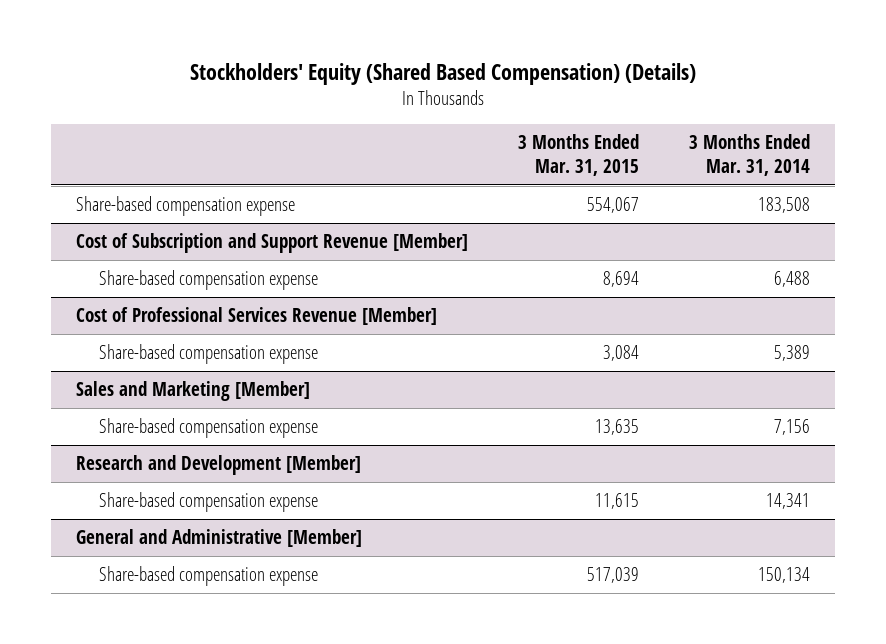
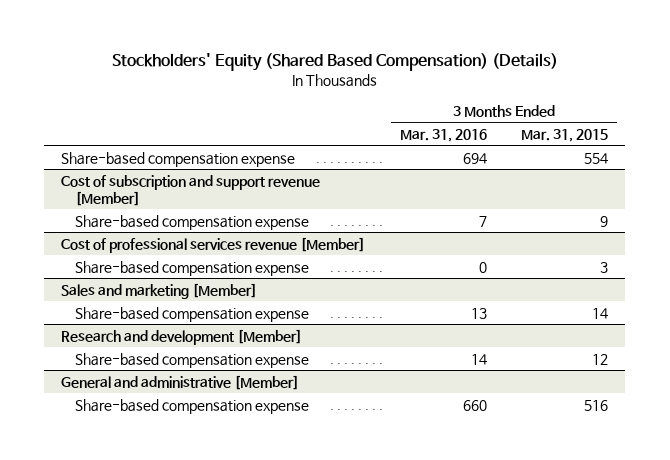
- | 3 Months Ended Mar. 31, 2015 | 3 Months Ended Mar. 31, 2014
+ | 3 Months Ended Mar. 31, 2016 | 3 Months Ended Mar. 31, 2015
- Share-based compensation expense | 554,067 | 183,508
- Cost of Subscription and Support Revenue [Member]
- Share-based compensation expense | 8,694 | 6,488
- Cost of Professional Services Revenue [Member]
- Share-based compensation expense | 3,084 | 5,389
- Sales and Marketing [Member]
- Share-based compensation expense | 13,635 | 7,156
- Research and Development [Member]
- Share-based compensation expense | 11,615 | 14,341
- General and Administrative [Member]
- Share-based compensation expense | 517,039 | 150,134
+ Share-based compensation expense | 694 | 554
+ Cost of subscription and support revenue [Member]
+ Share-based compensation expense | 7 | 9
+ Cost of professional services revenue [Member]
+ Share-based compensation expense | 0 | 3
+ Sales and marketing [Member]
+ Share-based compensation expense | 13 | 14
+ Research and development [Member]
+ Share-based compensation expense | 14 | 12
+ General and administrative [Member]
+ Share-based compensation expense | 660 | 516

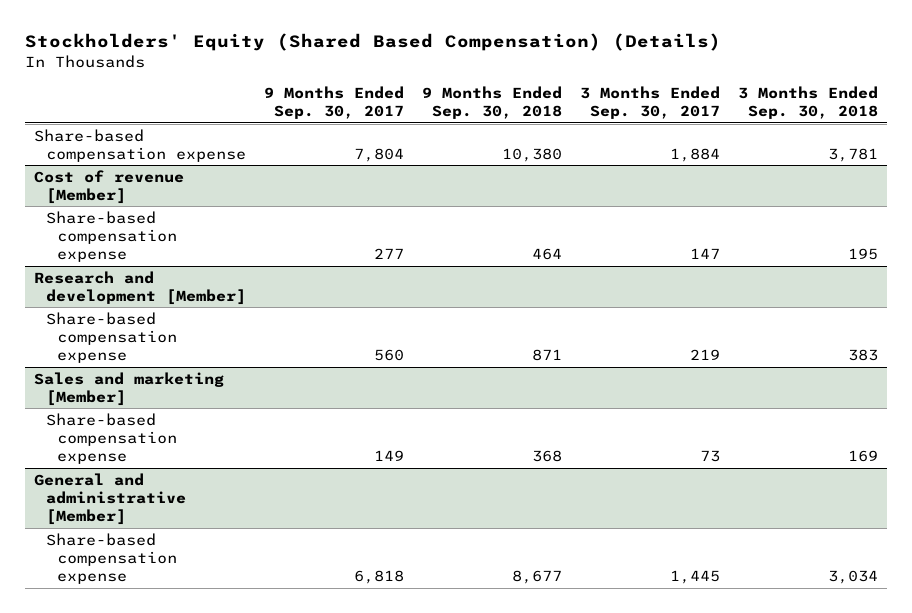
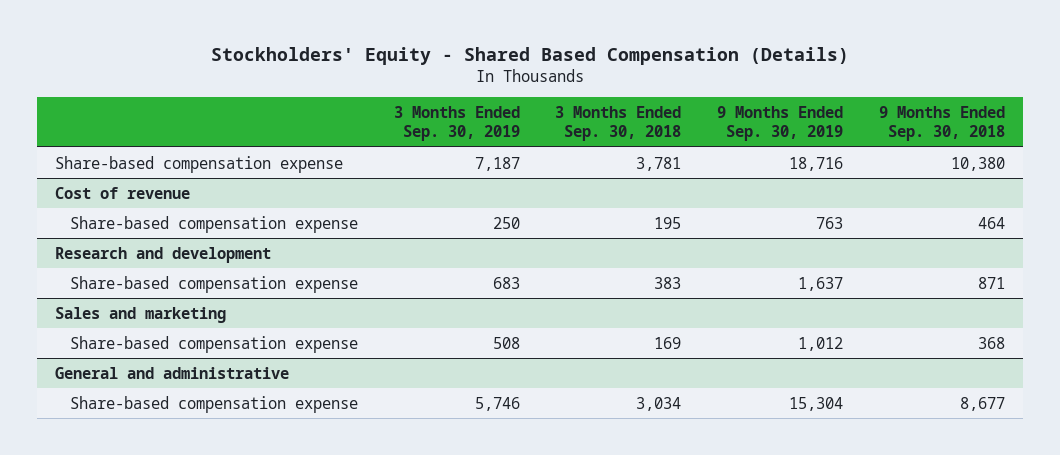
- Stockholders' Equity (Shared Based Compensation) (Details)
+ Stockholders' Equity - Shared Based Compensation (Details)
- | 9 Months Ended Sep. 30, 2017 | 9 Months Ended Sep. 30, 2018 | 3 Months Ended Sep. 30, 2017 | 3 Months Ended Sep. 30, 2018
+ | 3 Months Ended Sep. 30, 2019 | 3 Months Ended Sep. 30, 2018 | 9 Months Ended Sep. 30, 2019 | 9 Months Ended Sep. 30, 2018
- Cost of revenue [Member]
+ Cost of revenue
- Research and development [Member]
+ Research and development
- Sales and marketing [Member]
+ Sales and marketing
- General and administrative [Member]
+ General and administrative

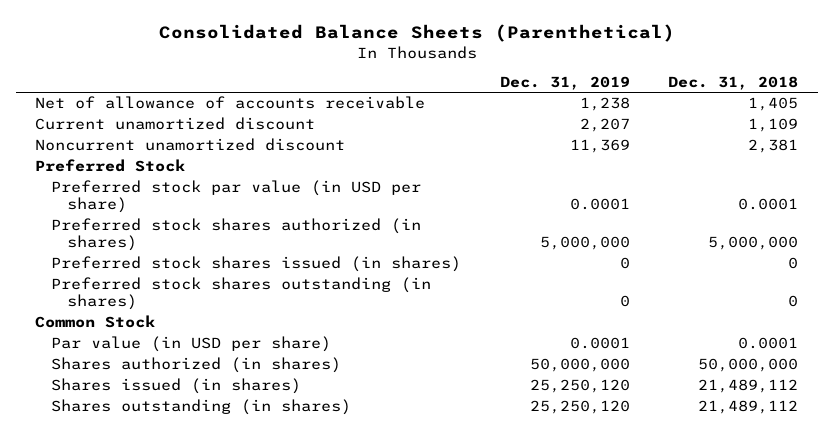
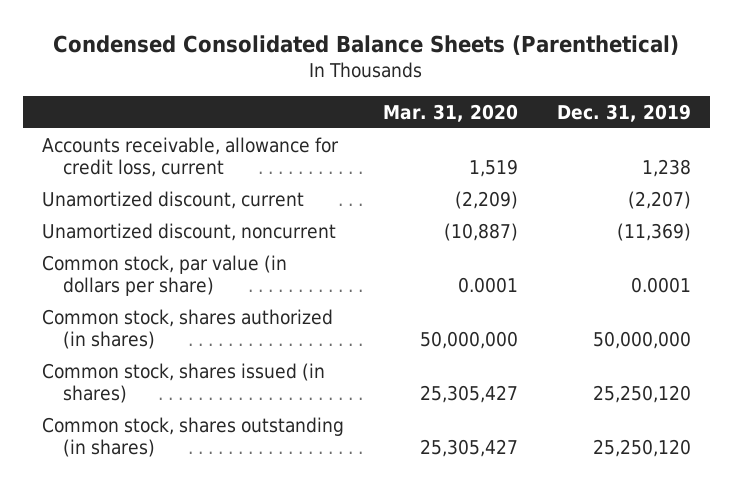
- Consolidated Balance Sheets (Parenthetical)
+ Condensed Consolidated Balance Sheets (Parenthetical)
- | Dec. 31, 2019 | Dec. 31, 2018
+ | Mar. 31, 2020 | Dec. 31, 2019
- Net of allowance of accounts receivable | 1,238 | 1,405
- Current unamortized discount | 2,207 | 1,109
- Noncurrent unamortized discount | 11,369 | 2,381
- Preferred Stock
- Preferred stock par value (in USD per share) | 0.0001 | 0.0001
- Preferred stock shares authorized (in shares) | 5,000,000 | 5,000,000
- Preferred stock shares issued (in shares) | 0 | 0
- Preferred stock shares outstanding (in shares) | 0 | 0
- Common Stock
- Par value (in USD per share) | 0.0001 | 0.0001
- Shares authorized (in shares) | 50,000,000 | 50,000,000
- Shares issued (in shares) | 25,250,120 | 21,489,112
- Shares outstanding (in shares) | 25,250,120 | 21,489,112
+ Accounts receivable, allowance for credit loss, current | 1,519 | 1,238
+ Unamortized discount, current | (2,209) | (2,207)
+ Unamortized discount, noncurrent | (10,887) | (11,369)
+ Common stock, par value (in dollars per share) | 0.0001 | 0.0001
+ Common stock, shares authorized (in shares) | 50,000,000 | 50,000,000
+ Common stock, shares issued (in shares) | 25,305,427 | 25,250,120
+ Common stock, shares outstanding (in shares) | 25,305,427 | 25,250,120

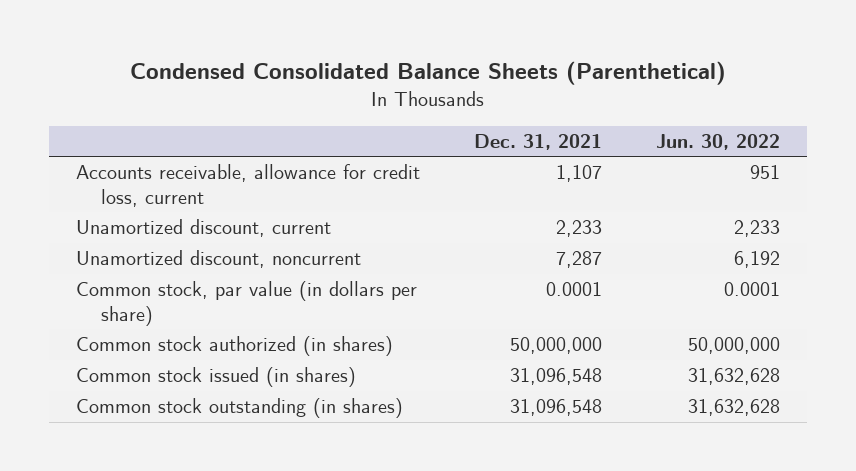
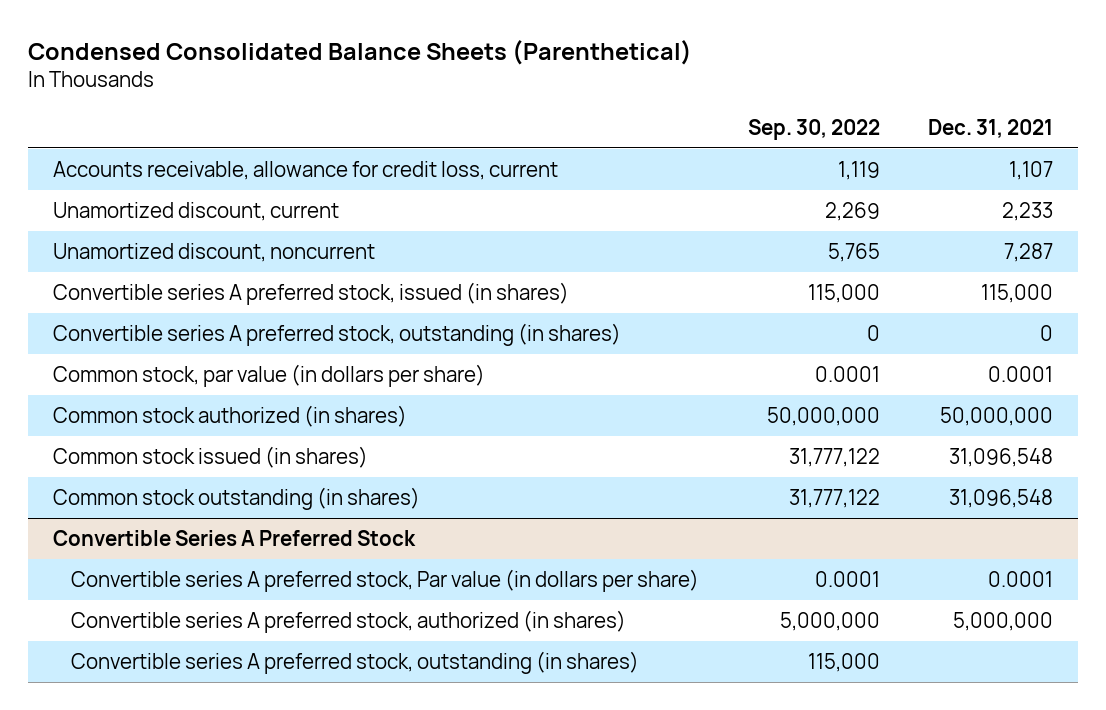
- | Dec. 31, 2021 | Jun. 30, 2022
+ | Sep. 30, 2022 | Dec. 31, 2021
+ Convertible series A preferred stock, issued (in shares) | 115,000 | 115,000
+ Convertible series A preferred stock, outstanding (in shares) | 0 | 0
+ Convertible Series A Preferred Stock
+ Convertible series A preferred stock, Par value (in dollars per share) | 0.0001 | 0.0001
+ Convertible series A preferred stock, authorized (in shares) | 5,000,000 | 5,000,000
+ Convertible series A preferred stock, outstanding (in shares) | 115,000 |

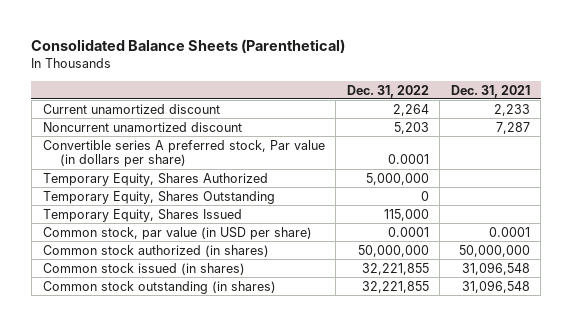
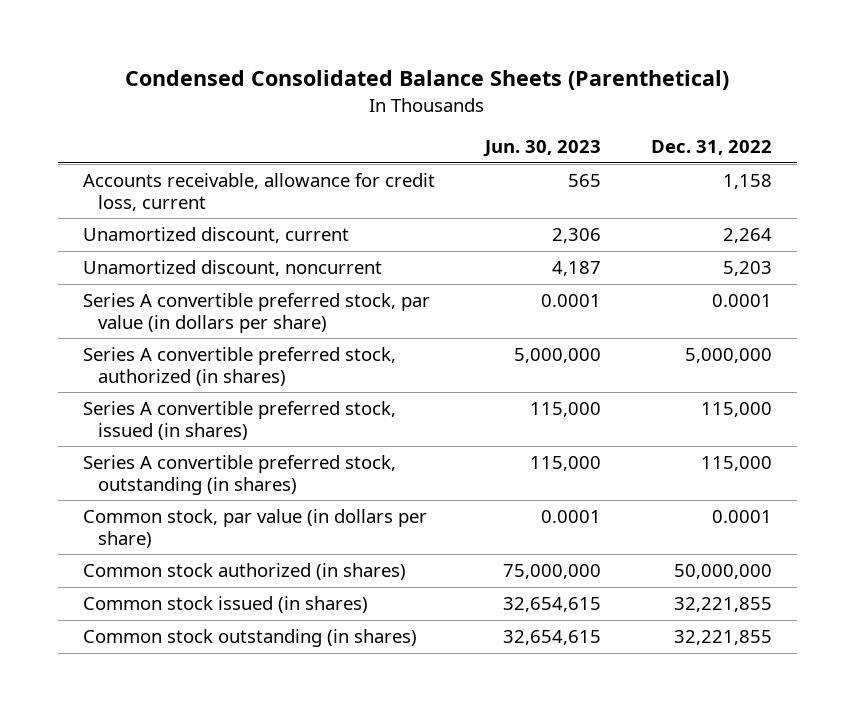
- Consolidated Balance Sheets (Parenthetical)
+ Condensed Consolidated Balance Sheets (Parenthetical)
- | Dec. 31, 2022 | Dec. 31, 2021
+ | Jun. 30, 2023 | Dec. 31, 2022
- Current unamortized discount | 2,264 | 2,233
- Noncurrent unamortized discount | 5,203 | 7,287
- Convertible series A preferred stock, Par value (in dollars per share) | 0.0001 |
- Temporary Equity, Shares Authorized | 5,000,000 |
- Temporary Equity, Shares Outstanding | 0 |
- Temporary Equity, Shares Issued | 115,000 |
- Common stock, par value (in USD per share) | 0.0001 | 0.0001
+ Accounts receivable, allowance for credit loss, current | 565 | 1,158
+ Unamortized discount, current | 2,306 | 2,264
+ Unamortized discount, noncurrent | 4,187 | 5,203
+ Series A convertible preferred stock, par value (in dollars per share) | 0.0001 | 0.0001
+ Series A convertible preferred stock, authorized (in shares) | 5,000,000 | 5,000,000
+ Series A convertible preferred stock, issued (in shares) | 115,000 | 115,000
+ Series A convertible preferred stock, outstanding (in shares) | 115,000 | 115,000
+ Common stock, par value (in dollars per share) | 0.0001 | 0.0001

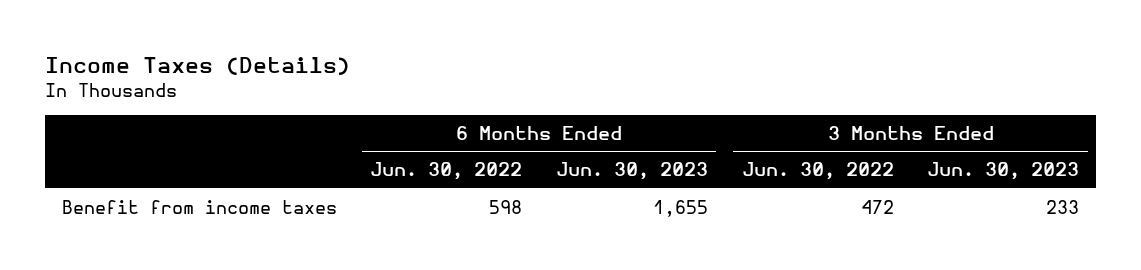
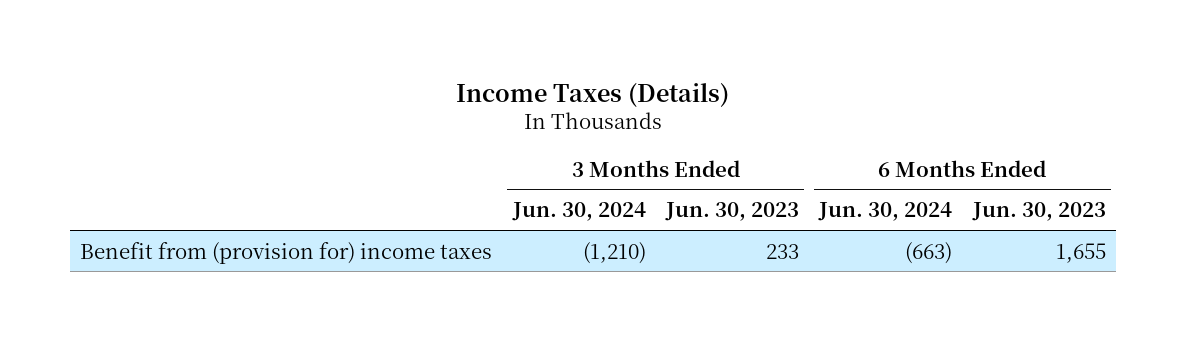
- | 6 Months Ended Jun. 30, 2022 | 6 Months Ended Jun. 30, 2023 | 3 Months Ended Jun. 30, 2022 | 3 Months Ended Jun. 30, 2023
+ | 3 Months Ended Jun. 30, 2024 | 3 Months Ended Jun. 30, 2023 | 6 Months Ended Jun. 30, 2024 | 6 Months Ended Jun. 30, 2023
- Benefit from income taxes | 598 | 1,655 | 472 | 233
+ Benefit from (provision for) income taxes | (1,210) | 233 | (663) | 1,655

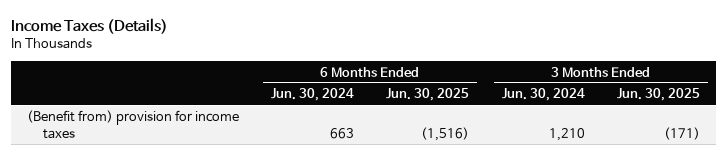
- | 3 Months Ended Jun. 30, 2024 | 3 Months Ended Jun. 30, 2023 | 6 Months Ended Jun. 30, 2024 | 6 Months Ended Jun. 30, 2023
+ | 6 Months Ended Jun. 30, 2024 | 6 Months Ended Jun. 30, 2025 | 3 Months Ended Jun. 30, 2024 | 3 Months Ended Jun. 30, 2025
- Benefit from (provision for) income taxes | (1,210) | 233 | (663) | 1,655
+ (Benefit from) provision for income taxes | 663 | (1,516) | 1,210 | (171)

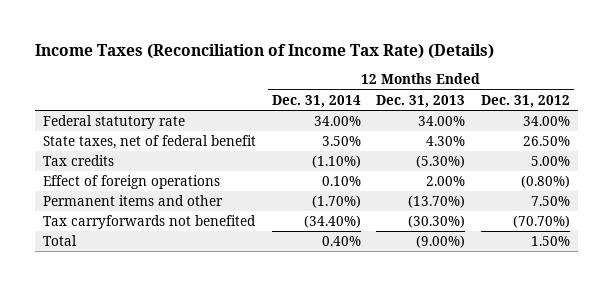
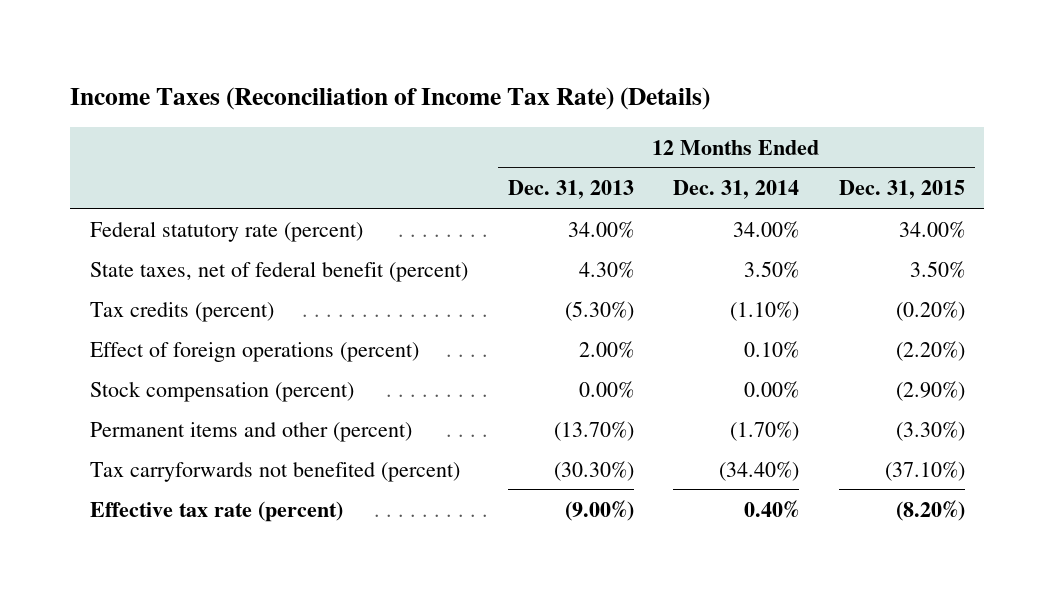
- | 12 Months Ended Dec. 31, 2014 | 12 Months Ended Dec. 31, 2013 | 12 Months Ended Dec. 31, 2012
+ | 12 Months Ended Dec. 31, 2013 | 12 Months Ended Dec. 31, 2014 | 12 Months Ended Dec. 31, 2015
- Federal statutory rate | 34.00% | 34.00% | 34.00%
- State taxes, net of federal benefit | 3.50% | 4.30% | 26.50%
- Tax credits | (1.10%) | (5.30%) | 5.00%
- Effect of foreign operations | 0.10% | 2.00% | (0.80%)
- Permanent items and other | (1.70%) | (13.70%) | 7.50%
- Tax carryforwards not benefited | (34.40%) | (30.30%) | (70.70%)
- Total | 0.40% | (9.00%) | 1.50%
+ Federal statutory rate (percent) | 34.00% | 34.00% | 34.00%
+ State taxes, net of federal benefit (percent) | 4.30% | 3.50% | 3.50%
+ Tax credits (percent) | (5.30%) | (1.10%) | (0.20%)
+ Effect of foreign operations (percent) | 2.00% | 0.10% | (2.20%)
+ Stock compensation (percent) | 0.00% | 0.00% | (2.90%)
+ Permanent items and other (percent) | (13.70%) | (1.70%) | (3.30%)
+ Tax carryforwards not benefited (percent) | (30.30%) | (34.40%) | (37.10%)
+ Effective tax rate (percent) | (9.00%) | 0.40% | (8.20%)

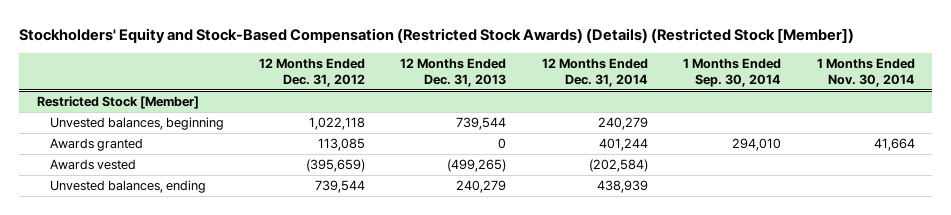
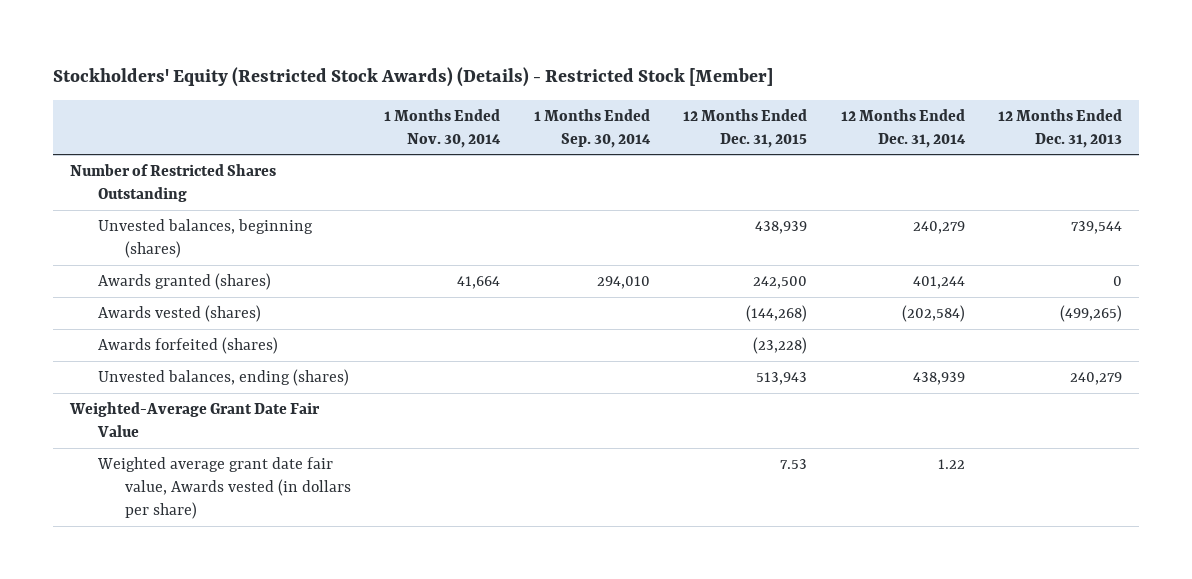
- Stockholders' Equity and Stock-Based Compensation (Restricted Stock Awards) (Details) (Restricted Stock [Member])
+ Stockholders' Equity (Restricted Stock Awards) (Details) - Restricted Stock [Member]
- | 12 Months Ended Dec. 31, 2012 | 12 Months Ended Dec. 31, 2013 | 12 Months Ended Dec. 31, 2014 | 1 Months Ended Sep. 30, 2014 | 1 Months Ended Nov. 30, 2014
+ | 1 Months Ended Nov. 30, 2014 | 1 Months Ended Sep. 30, 2014 | 12 Months Ended Dec. 31, 2015 | 12 Months Ended Dec. 31, 2014 | 12 Months Ended Dec. 31, 2013
- Restricted Stock [Member]
- Unvested balances, beginning | 1,022,118 | 739,544 | 240,279 | |
- Awards granted | 113,085 | 0 | 401,244 | 294,010 | 41,664
- Awards vested | (395,659) | (499,265) | (202,584) | |
- Unvested balances, ending | 739,544 | 240,279 | 438,939 | |
+ Number of Restricted Shares Outstanding
+ Unvested balances, beginning (shares) | | | 438,939 | 240,279 | 739,544
+ Awards granted (shares) | 41,664 | 294,010 | 242,500 | 401,244 | 0
+ Awards vested (shares) | | | (144,268) | (202,584) | (499,265)
+ Awards forfeited (shares) | | | (23,228) | |
+ Unvested balances, ending (shares) | | | 513,943 | 438,939 | 240,279
+ Weighted-Average Grant Date Fair Value
+ Weighted average grant date fair value, Awards vested (in dollars per share) | | | 7.53 | 1.22 |

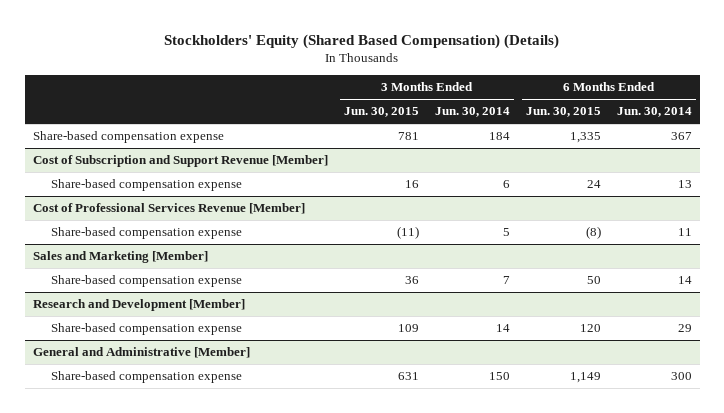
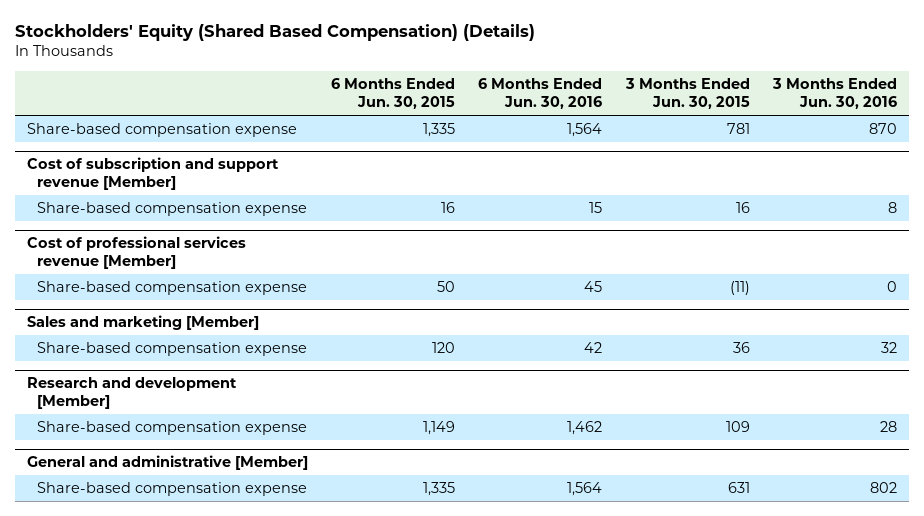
- | 3 Months Ended Jun. 30, 2015 | 3 Months Ended Jun. 30, 2014 | 6 Months Ended Jun. 30, 2015 | 6 Months Ended Jun. 30, 2014
+ | 6 Months Ended Jun. 30, 2015 | 6 Months Ended Jun. 30, 2016 | 3 Months Ended Jun. 30, 2015 | 3 Months Ended Jun. 30, 2016
- Cost of Subscription and Support Revenue [Member]
- Share-based compensation expense | 16 | 6 | 24 | 13
- Cost of Professional Services Revenue [Member]
- Share-based compensation expense | (11) | 5 | (8) | 11
- Sales and Marketing [Member]
- Share-based compensation expense | 36 | 7 | 50 | 14
- Research and Development [Member]
- Share-based compensation expense | 109 | 14 | 120 | 29
- General and Administrative [Member]
- Share-based compensation expense | 631 | 150 | 1,149 | 300
+ Cost of subscription and support revenue [Member]
+ Share-based compensation expense | 16 | 15 | 16 | 8
+ Cost of professional services revenue [Member]
+ Share-based compensation expense | 50 | 45 | (11) | 0
+ Sales and marketing [Member]
+ Share-based compensation expense | 120 | 42 | 36 | 32
+ Research and development [Member]
+ Share-based compensation expense | 1,149 | 1,462 | 109 | 28
+ General and administrative [Member]
+ Share-based compensation expense | 1,335 | 1,564 | 631 | 802

